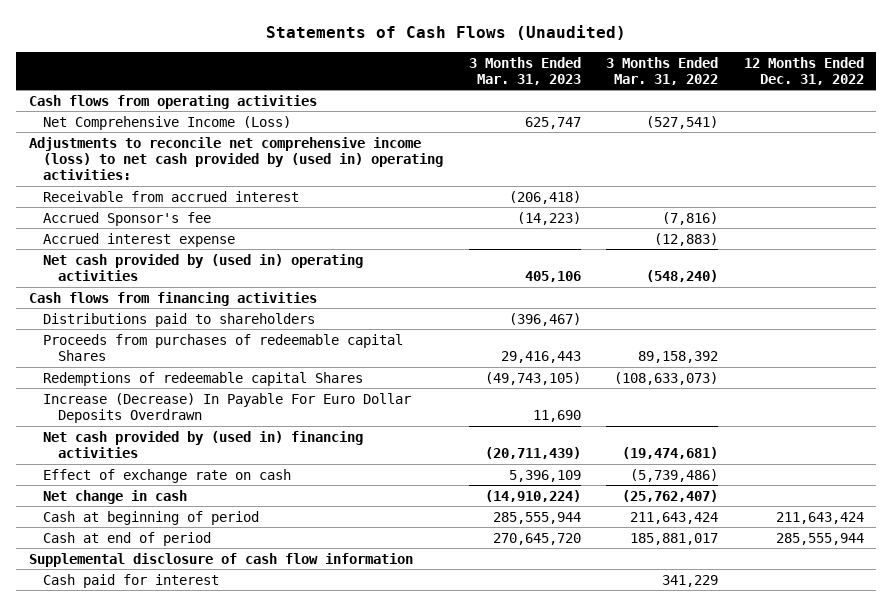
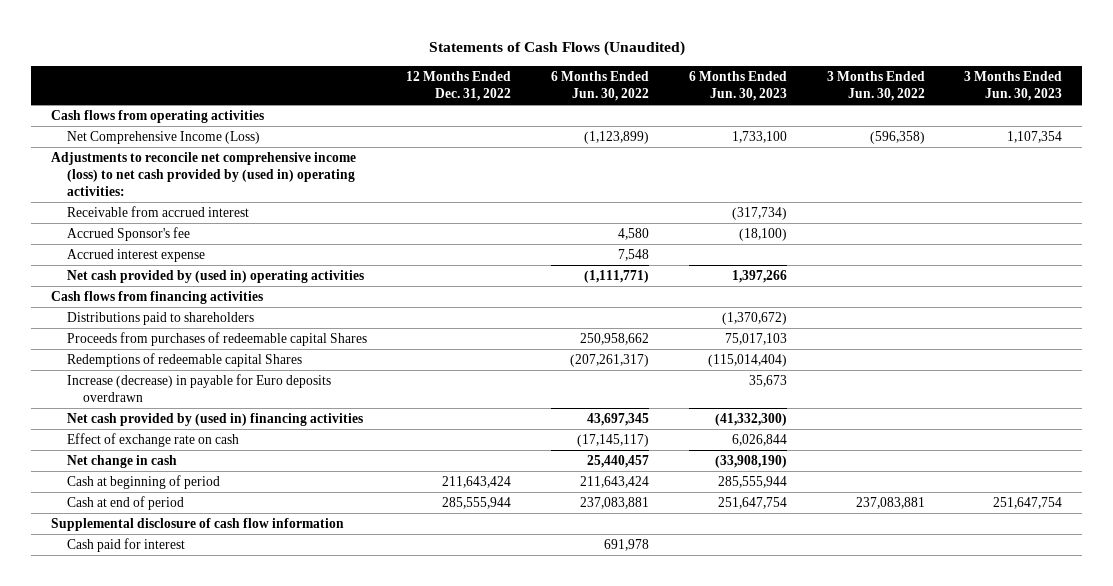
- | 3 Months Ended Mar. 31, 2023 | 3 Months Ended Mar. 31, 2022 | 12 Months Ended Dec. 31, 2022
+ | 12 Months Ended Dec. 31, 2022 | 6 Months Ended Jun. 30, 2022 | 6 Months Ended Jun. 30, 2023 | 3 Months Ended Jun. 30, 2022 | 3 Months Ended Jun. 30, 2023
- Increase (Decrease) In Payable For Euro Dollar Deposits Overdrawn | 11,690 | |
+ Increase (decrease) in payable for Euro deposits overdrawn | | | 35,673 | |

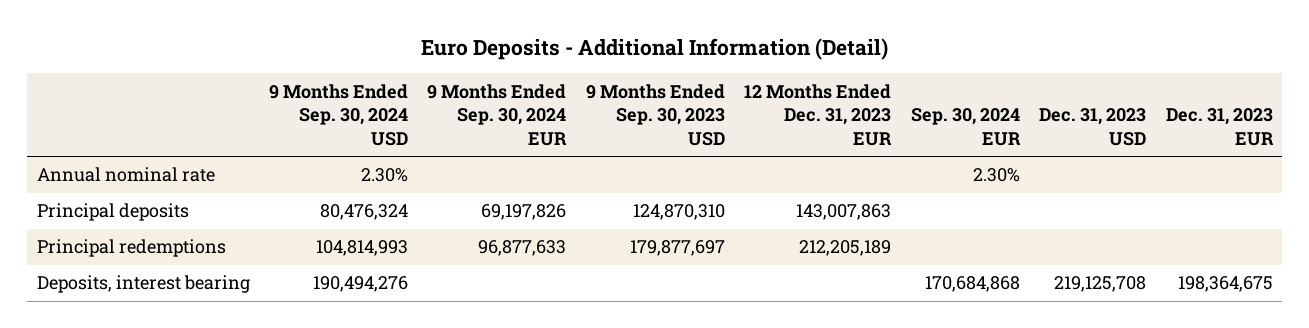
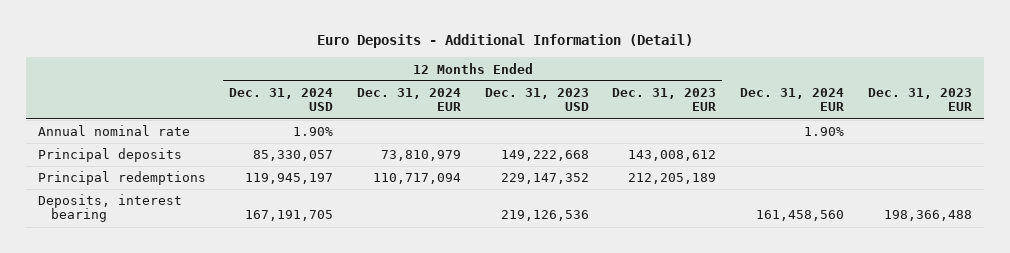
- | 9 Months Ended Sep. 30, 2024 USD | 9 Months Ended Sep. 30, 2024 EUR | 9 Months Ended Sep. 30, 2023 USD | 12 Months Ended Dec. 31, 2023 EUR | Sep. 30, 2024 EUR | Dec. 31, 2023 USD | Dec. 31, 2023 EUR
+ | 12 Months Ended Dec. 31, 2024 USD | 12 Months Ended Dec. 31, 2024 EUR | 12 Months Ended Dec. 31, 2023 USD | 12 Months Ended Dec. 31, 2023 EUR | Dec. 31, 2024 EUR | Dec. 31, 2023 EUR
- Principal deposits | 80,476,324 | 69,197,826 | 124,870,310 | 143,007,863 | | |
+ Principal deposits | 85,330,057 | 73,810,979 | 149,222,668 | 143,008,612 | |
- Deposits, interest bearing | 190,494,276 | | | | 170,684,868 | 219,125,708 | 198,364,675
+ Deposits, interest bearing | 167,191,705 | | 219,126,536 | | 161,458,560 | 198,366,488

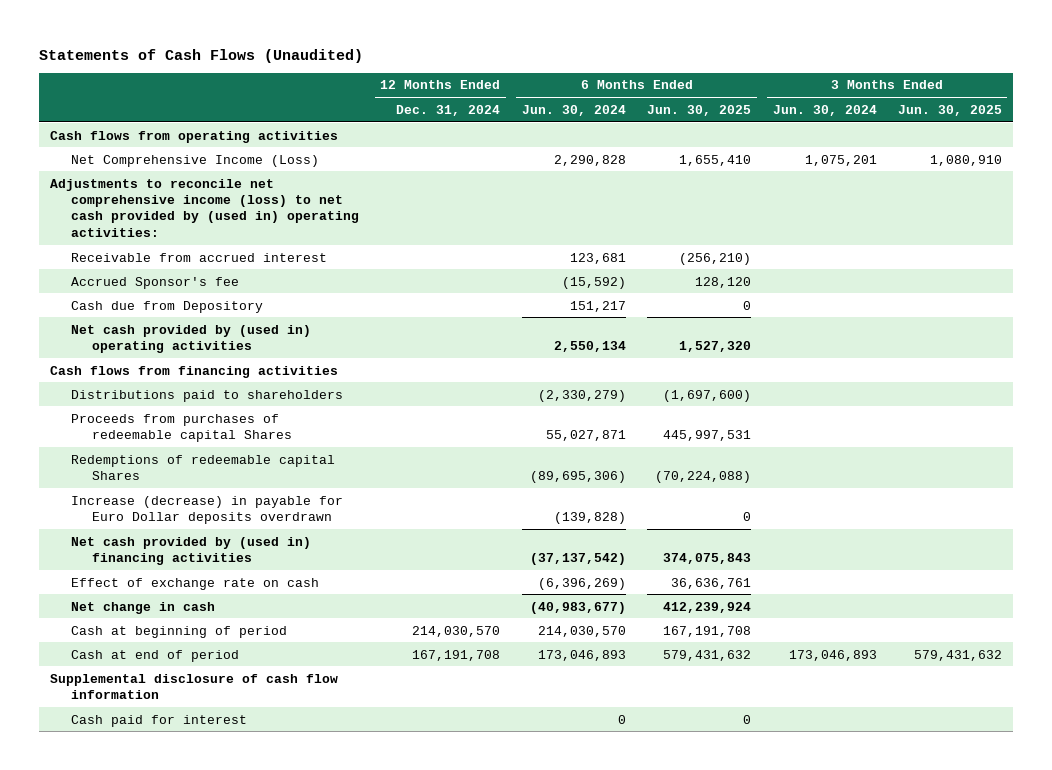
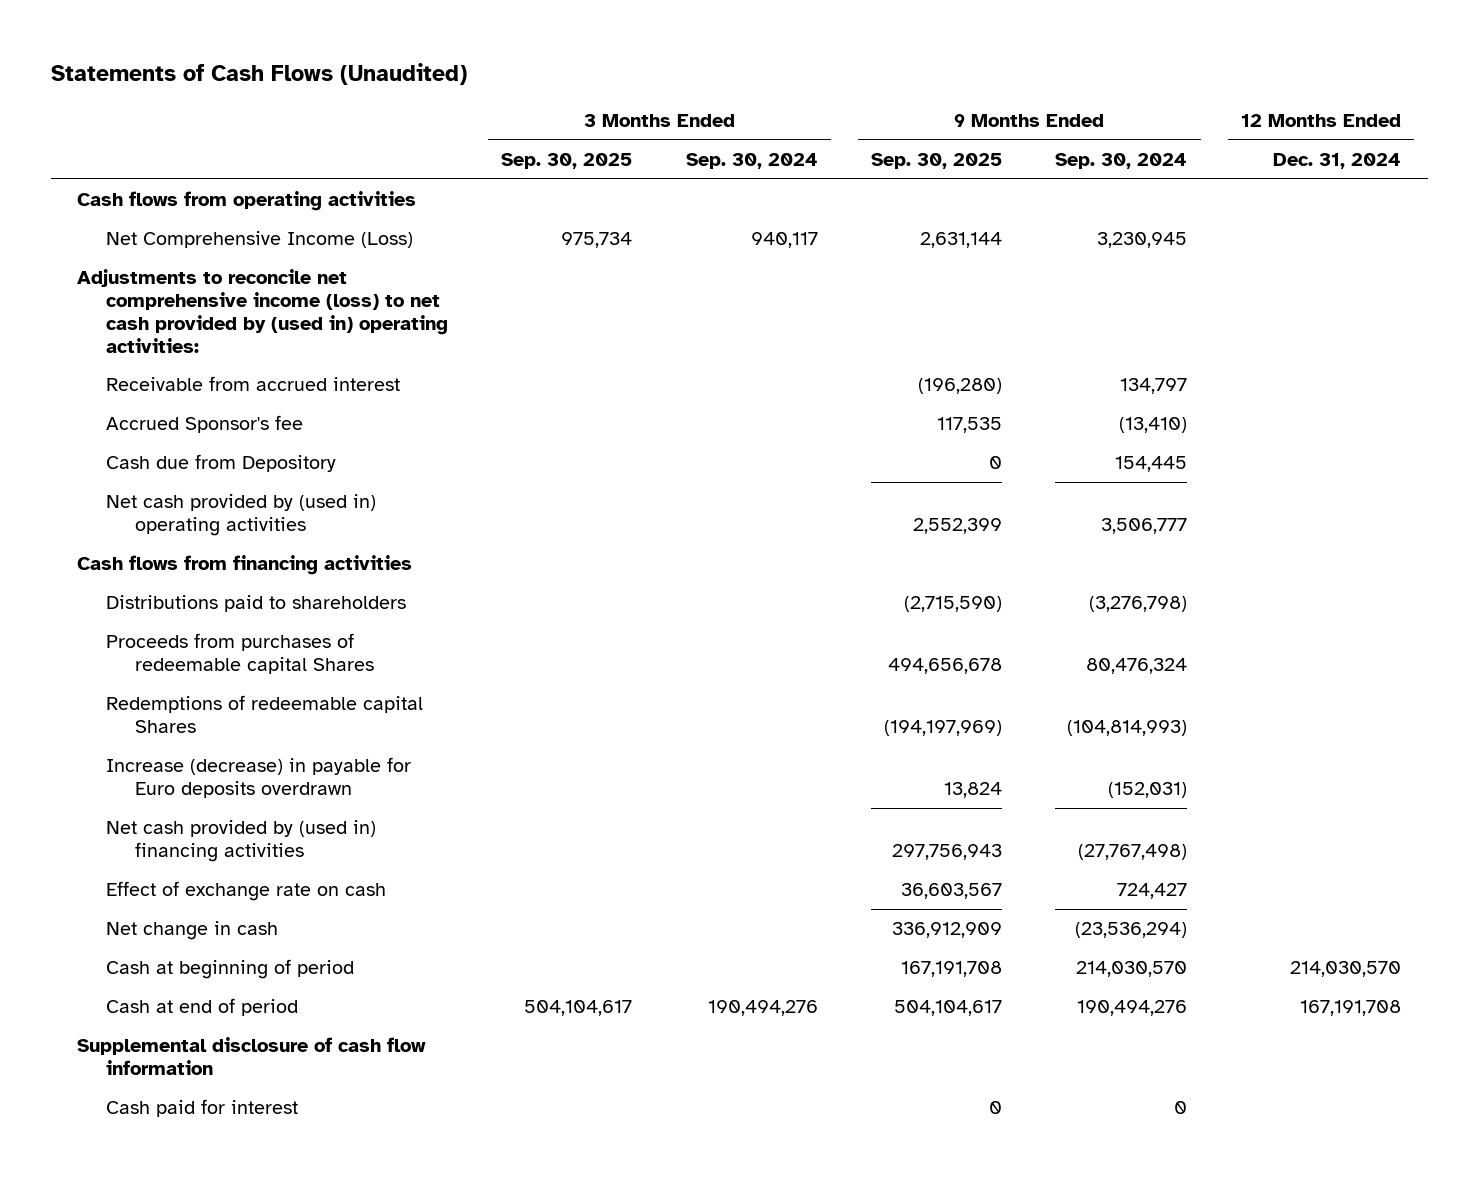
- | 12 Months Ended Dec. 31, 2024 | 6 Months Ended Jun. 30, 2024 | 6 Months Ended Jun. 30, 2025 | 3 Months Ended Jun. 30, 2024 | 3 Months Ended Jun. 30, 2025
+ | 3 Months Ended Sep. 30, 2025 | 3 Months Ended Sep. 30, 2024 | 9 Months Ended Sep. 30, 2025 | 9 Months Ended Sep. 30, 2024 | 12 Months Ended Dec. 31, 2024
- Increase (decrease) in payable for Euro Dollar deposits overdrawn | | (139,828) | 0 | |
+ Increase (decrease) in payable for Euro deposits overdrawn | | | 13,824 | (152,031) |

